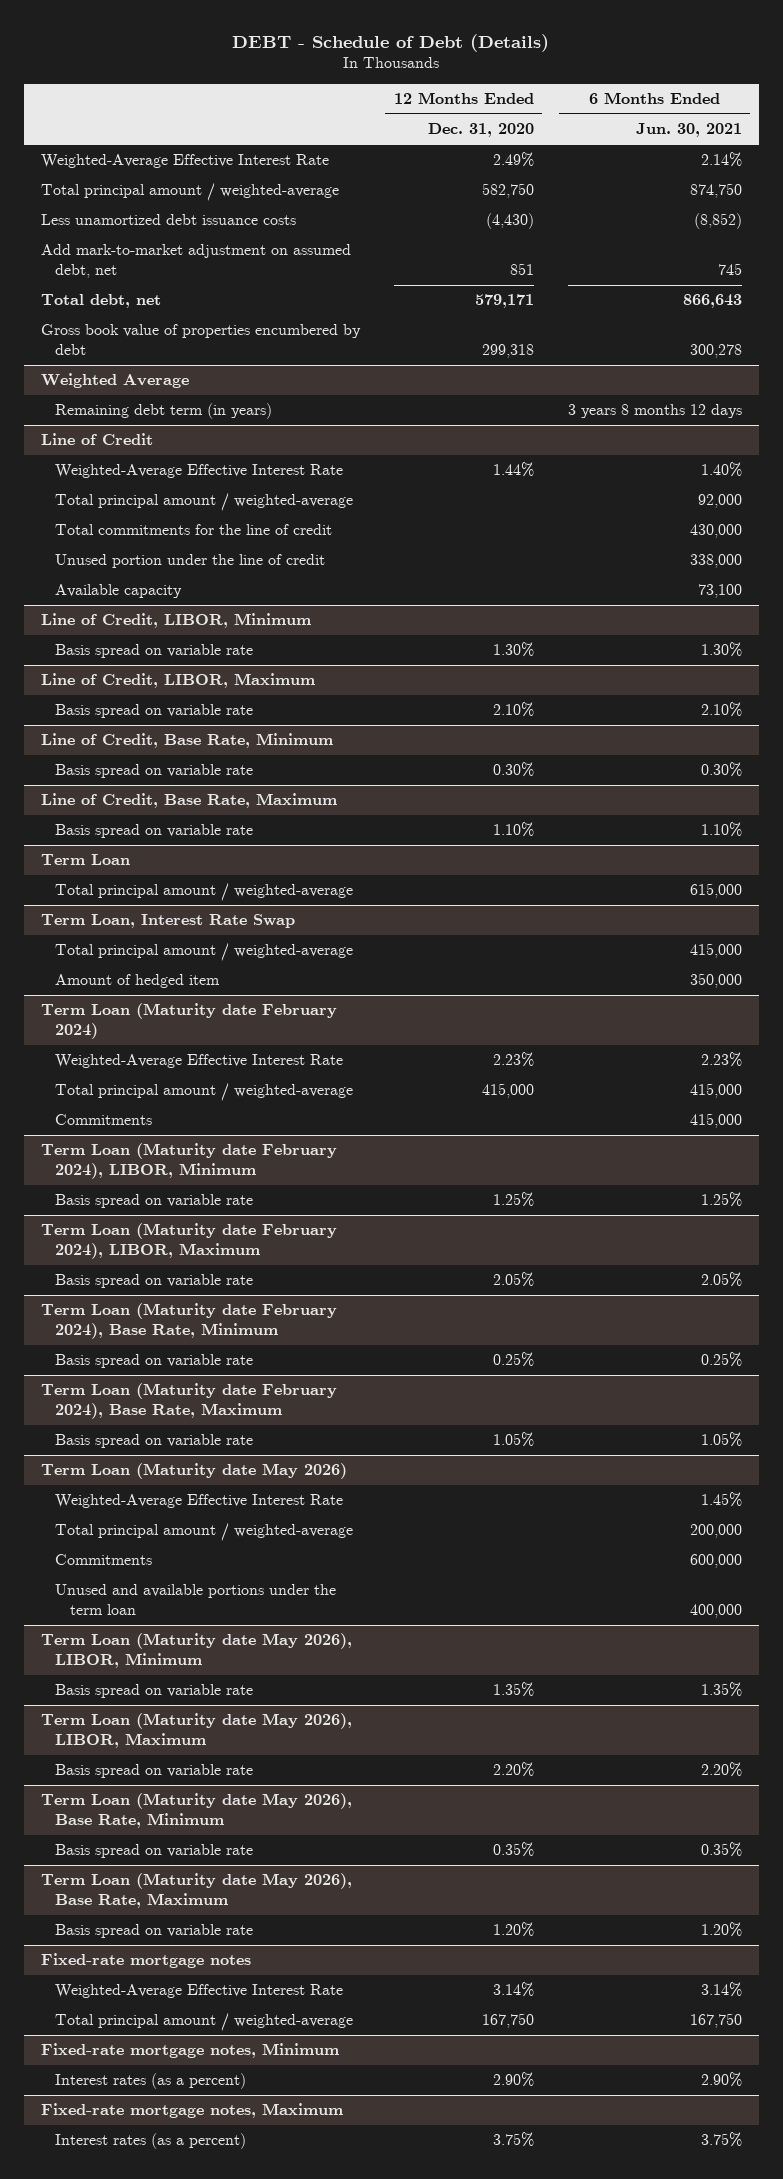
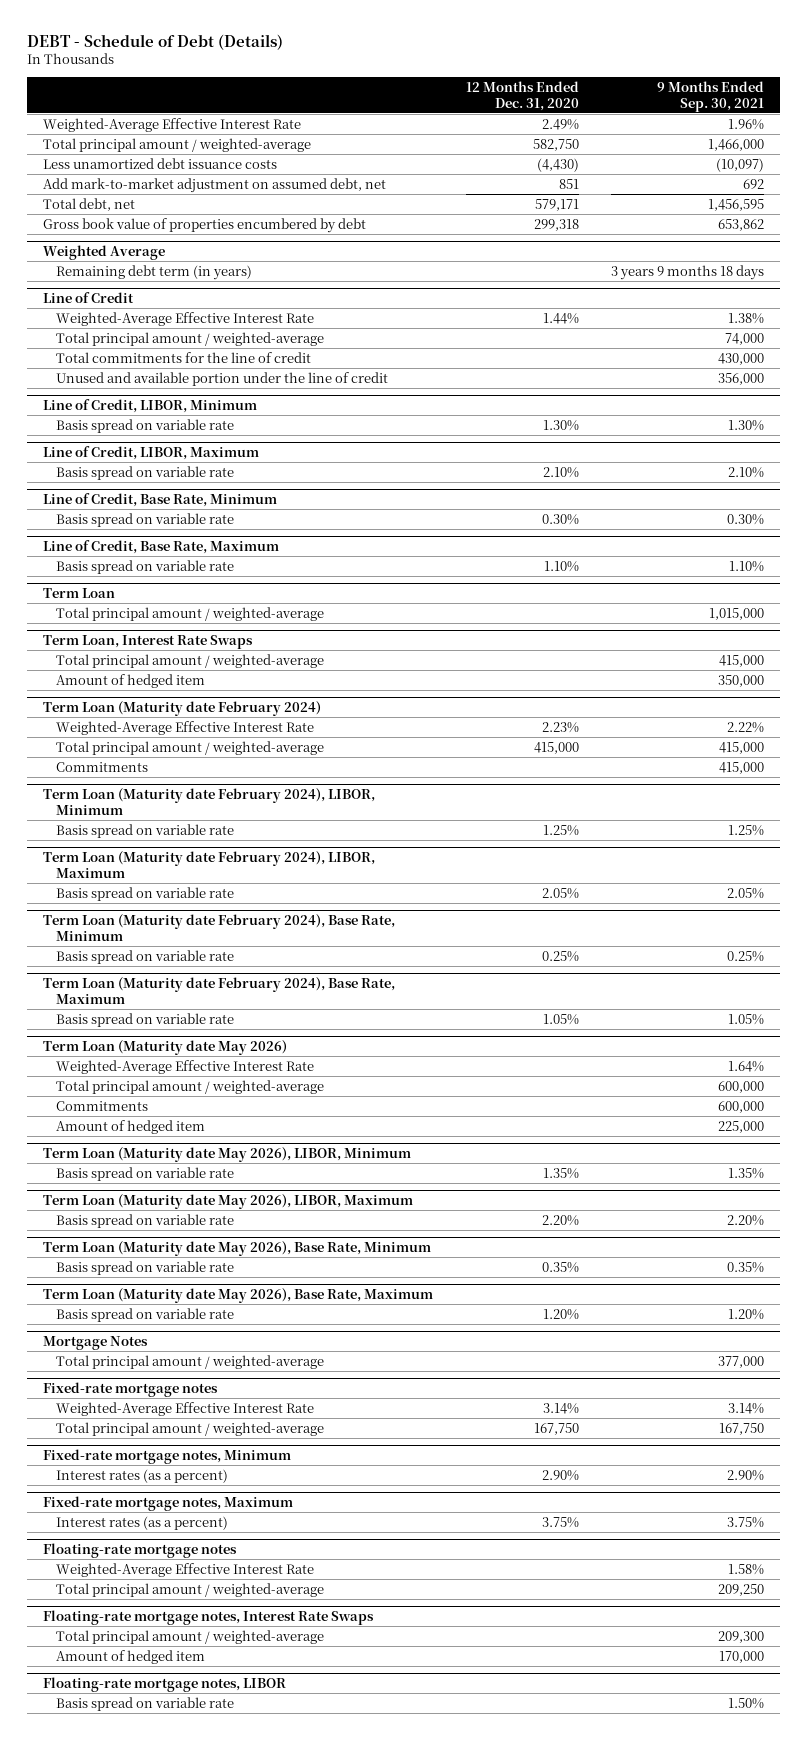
- | 12 Months Ended Dec. 31, 2020 | 6 Months Ended Jun. 30, 2021
+ | 12 Months Ended Dec. 31, 2020 | 9 Months Ended Sep. 30, 2021
@ Line of Credit
- Unused portion under the line of credit | | 338,000
- Available capacity | | 73,100
+ Unused and available portion under the line of credit | | 356,000
- Term Loan, Interest Rate Swap
+ Term Loan, Interest Rate Swaps
@ Term Loan (Maturity date May 2026)
- Unused and available portions under the term loan | | 400,000
+ Amount of hedged item | | 225,000
+ Mortgage Notes
+ Total principal amount / weighted-average | | 377,000
+ Floating-rate mortgage notes
+ Weighted-Average Effective Interest Rate | | 1.58%
+ Total principal amount / weighted-average | | 209,250
+ Floating-rate mortgage notes, Interest Rate Swaps
+ Total principal amount / weighted-average | | 209,300
+ Amount of hedged item | | 170,000
+ Floating-rate mortgage notes, LIBOR
+ Basis spread on variable rate | | 1.50%

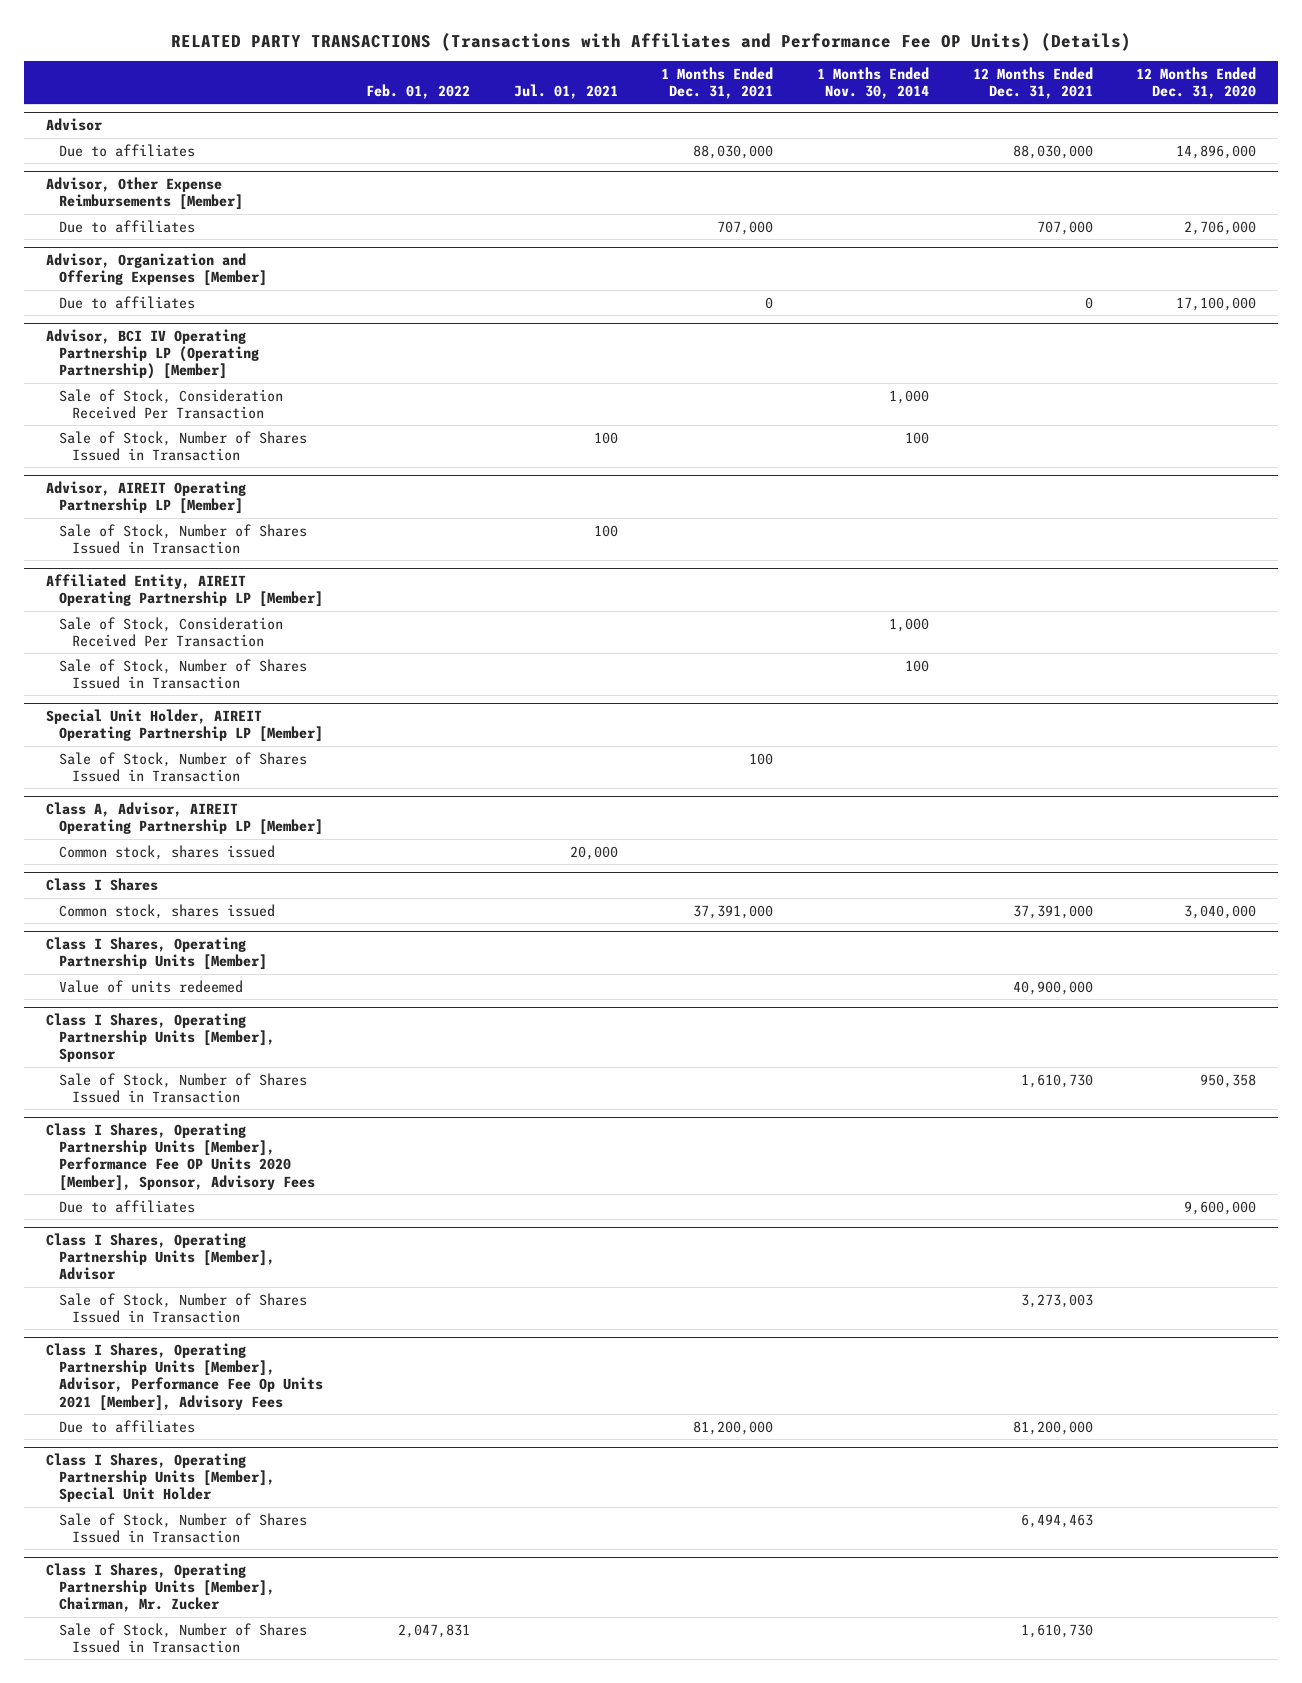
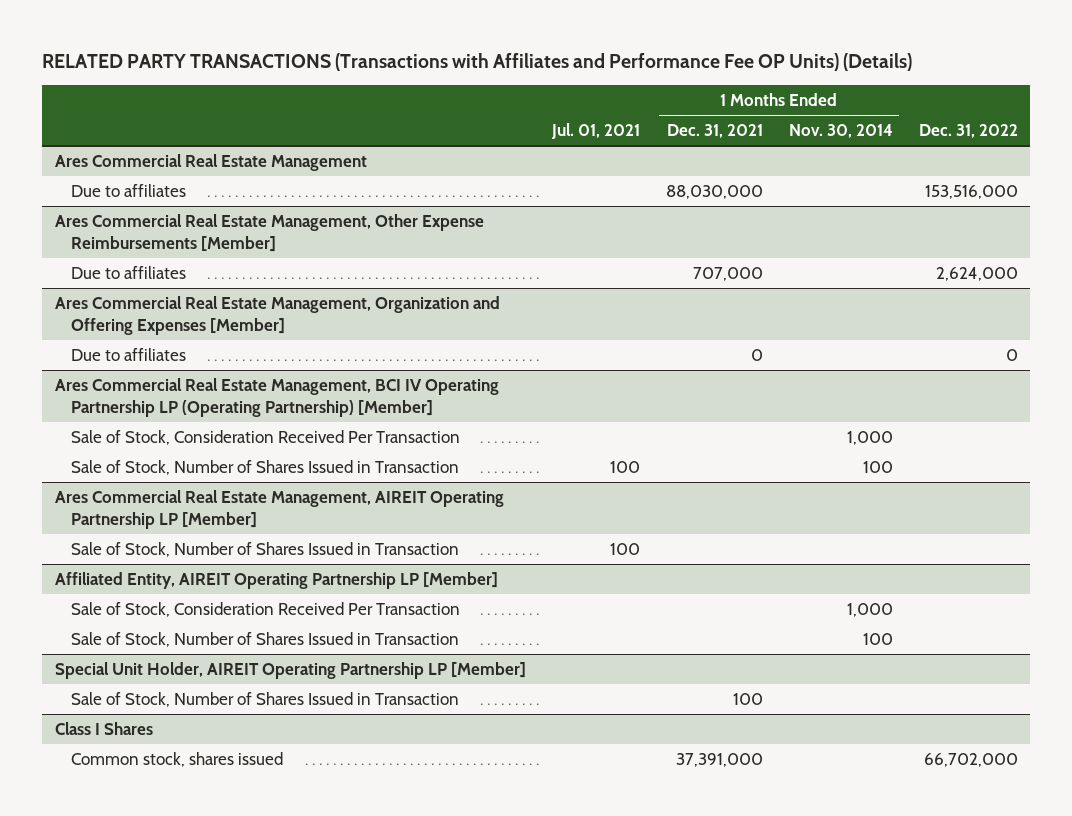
- | Feb. 01, 2022 | Jul. 01, 2021 | 1 Months Ended Dec. 31, 2021 | 1 Months Ended Nov. 30, 2014 | 12 Months Ended Dec. 31, 2021 | 12 Months Ended Dec. 31, 2020
+ | Jul. 01, 2021 | 1 Months Ended Dec. 31, 2021 | 1 Months Ended Nov. 30, 2014 | Dec. 31, 2022
- Advisor
+ Ares Commercial Real Estate Management
- Advisor, Other Expense Reimbursements [Member]
+ Ares Commercial Real Estate Management, Other Expense Reimbursements [Member]
- Advisor, Organization and Offering Expenses [Member]
- Due to affiliates | | | 0 | | 0 | 17,100,000
- Advisor, BCI IV Operating Partnership LP (Operating Partnership) [Member]
+ Ares Commercial Real Estate Management, Organization and Offering Expenses [Member]
+ Due to affiliates | | 0 | | 0
+ Ares Commercial Real Estate Management, BCI IV Operating Partnership LP (Operating Partnership) [Member]
- Advisor, AIREIT Operating Partnership LP [Member]
+ Ares Commercial Real Estate Management, AIREIT Operating Partnership LP [Member]
- Class A, Advisor, AIREIT Operating Partnership LP [Member]
- Common stock, shares issued | | 20,000 | | | |
- Class I Shares, Operating Partnership Units [Member]
- Value of units redeemed | | | | | 40,900,000 |
- Class I Shares, Operating Partnership Units [Member], Sponsor
- Sale of Stock, Number of Shares Issued in Transaction | | | | | 1,610,730 | 950,358
- Class I Shares, Operating Partnership Units [Member], Performance Fee OP Units 2020 [Member], Sponsor, Advisory Fees
- Due to affiliates | | | | | | 9,600,000
- Class I Shares, Operating Partnership Units [Member], Advisor
- Sale of Stock, Number of Shares Issued in Transaction | | | | | 3,273,003 |
- Class I Shares, Operating Partnership Units [Member], Advisor, Performance Fee Op Units 2021 [Member], Advisory Fees
- Due to affiliates | | | 81,200,000 | | 81,200,000 |
- Class I Shares, Operating Partnership Units [Member], Special Unit Holder
- Sale of Stock, Number of Shares Issued in Transaction | | | | | 6,494,463 |
- Class I Shares, Operating Partnership Units [Member], Chairman, Mr. Zucker
- Sale of Stock, Number of Shares Issued in Transaction | 2,047,831 | | | | 1,610,730 |

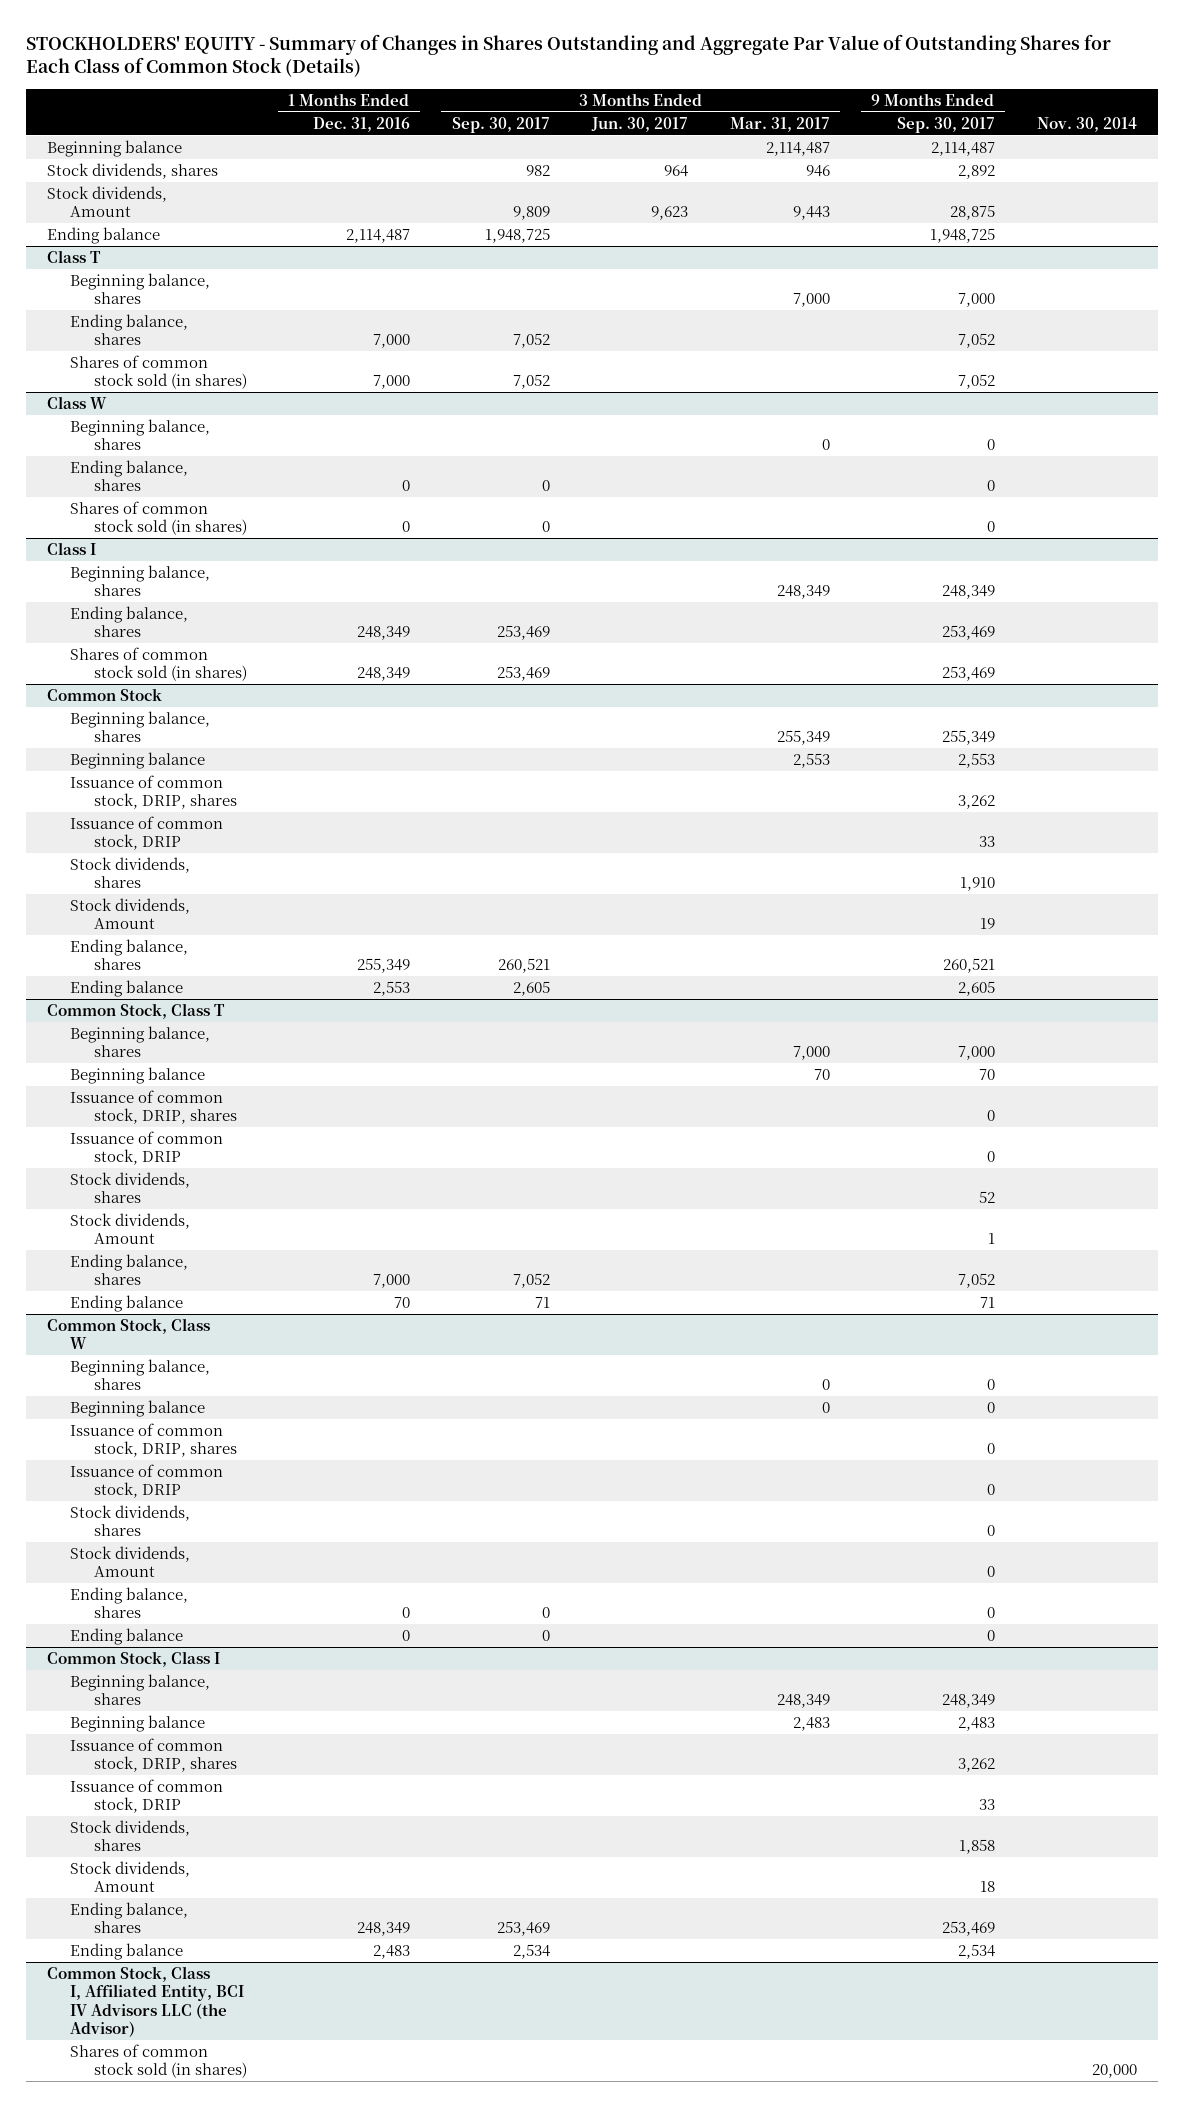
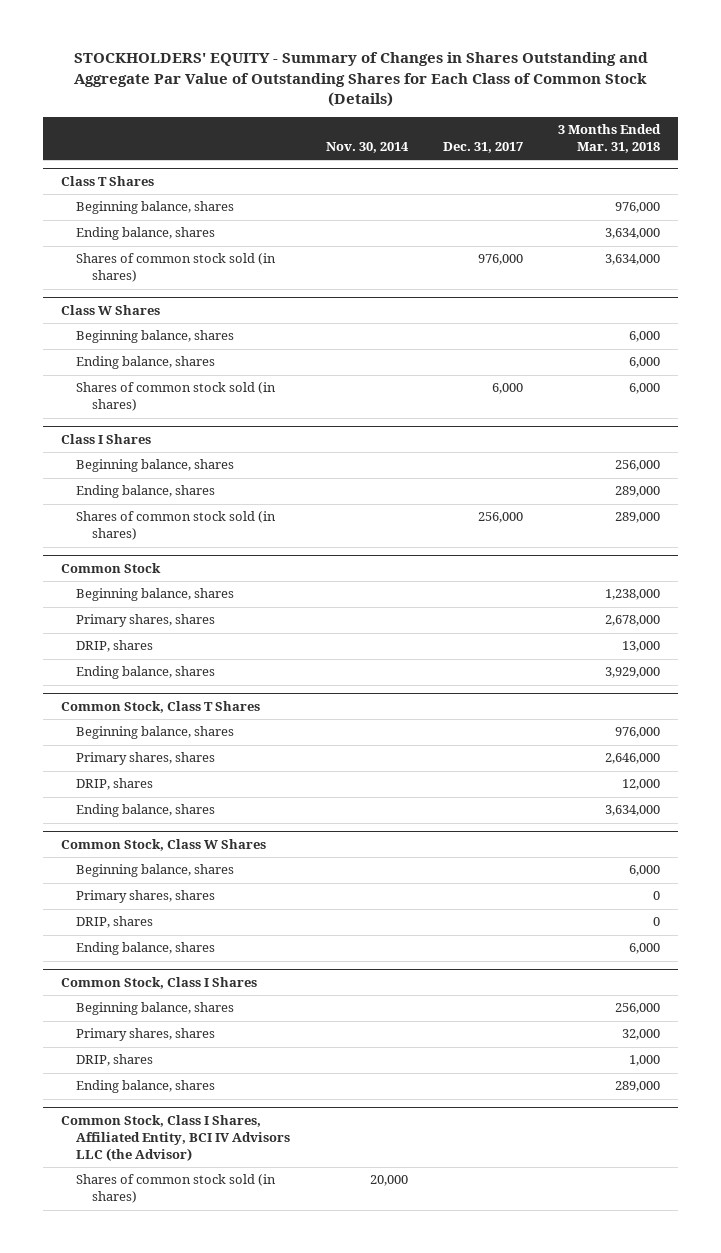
- | 1 Months Ended Dec. 31, 2016 | 3 Months Ended Sep. 30, 2017 | 3 Months Ended Jun. 30, 2017 | 3 Months Ended Mar. 31, 2017 | 9 Months Ended Sep. 30, 2017 | Nov. 30, 2014
+ | Nov. 30, 2014 | Dec. 31, 2017 | 3 Months Ended Mar. 31, 2018
- Beginning balance | | | | 2,114,487 | 2,114,487 |
- Stock dividends, shares | | 982 | 964 | 946 | 2,892 |
- Stock dividends, Amount | | 9,809 | 9,623 | 9,443 | 28,875 |
- Ending balance | 2,114,487 | 1,948,725 | | | 1,948,725 |
- Class T
+ Class T Shares
- Class W
+ Class W Shares
- Class I
+ Class I Shares
@ Common Stock
- Beginning balance | | | | 2,553 | 2,553 |
- Issuance of common stock, DRIP, shares | | | | | 3,262 |
- Issuance of common stock, DRIP | | | | | 33 |
- Stock dividends, shares | | | | | 1,910 |
- Stock dividends, Amount | | | | | 19 |
+ Primary shares, shares | | | 2,678,000
+ DRIP, shares | | | 13,000
- Ending balance | 2,553 | 2,605 | | | 2,605 |
- Common Stock, Class T
+ Common Stock, Class T Shares
- Beginning balance | | | | 70 | 70 |
- Issuance of common stock, DRIP, shares | | | | | 0 |
- Issuance of common stock, DRIP | | | | | 0 |
- Stock dividends, shares | | | | | 52 |
- Stock dividends, Amount | | | | | 1 |
+ Primary shares, shares | | | 2,646,000
+ DRIP, shares | | | 12,000
- Ending balance | 70 | 71 | | | 71 |
- Common Stock, Class W
+ Common Stock, Class W Shares
- Beginning balance | | | | 0 | 0 |
- Issuance of common stock, DRIP, shares | | | | | 0 |
- Issuance of common stock, DRIP | | | | | 0 |
- Stock dividends, shares | | | | | 0 |
- Stock dividends, Amount | | | | | 0 |
+ Primary shares, shares | | | 0
+ DRIP, shares | | | 0
- Ending balance | 0 | 0 | | | 0 |
- Common Stock, Class I
+ Common Stock, Class I Shares
- Beginning balance | | | | 2,483 | 2,483 |
- Issuance of common stock, DRIP, shares | | | | | 3,262 |
- Issuance of common stock, DRIP | | | | | 33 |
- Stock dividends, shares | | | | | 1,858 |
- Stock dividends, Amount | | | | | 18 |
+ Primary shares, shares | | | 32,000
+ DRIP, shares | | | 1,000
- Ending balance | 2,483 | 2,534 | | | 2,534 |
- Common Stock, Class I, Affiliated Entity, BCI IV Advisors LLC (the Advisor)
+ Common Stock, Class I Shares, Affiliated Entity, BCI IV Advisors LLC (the Advisor)

